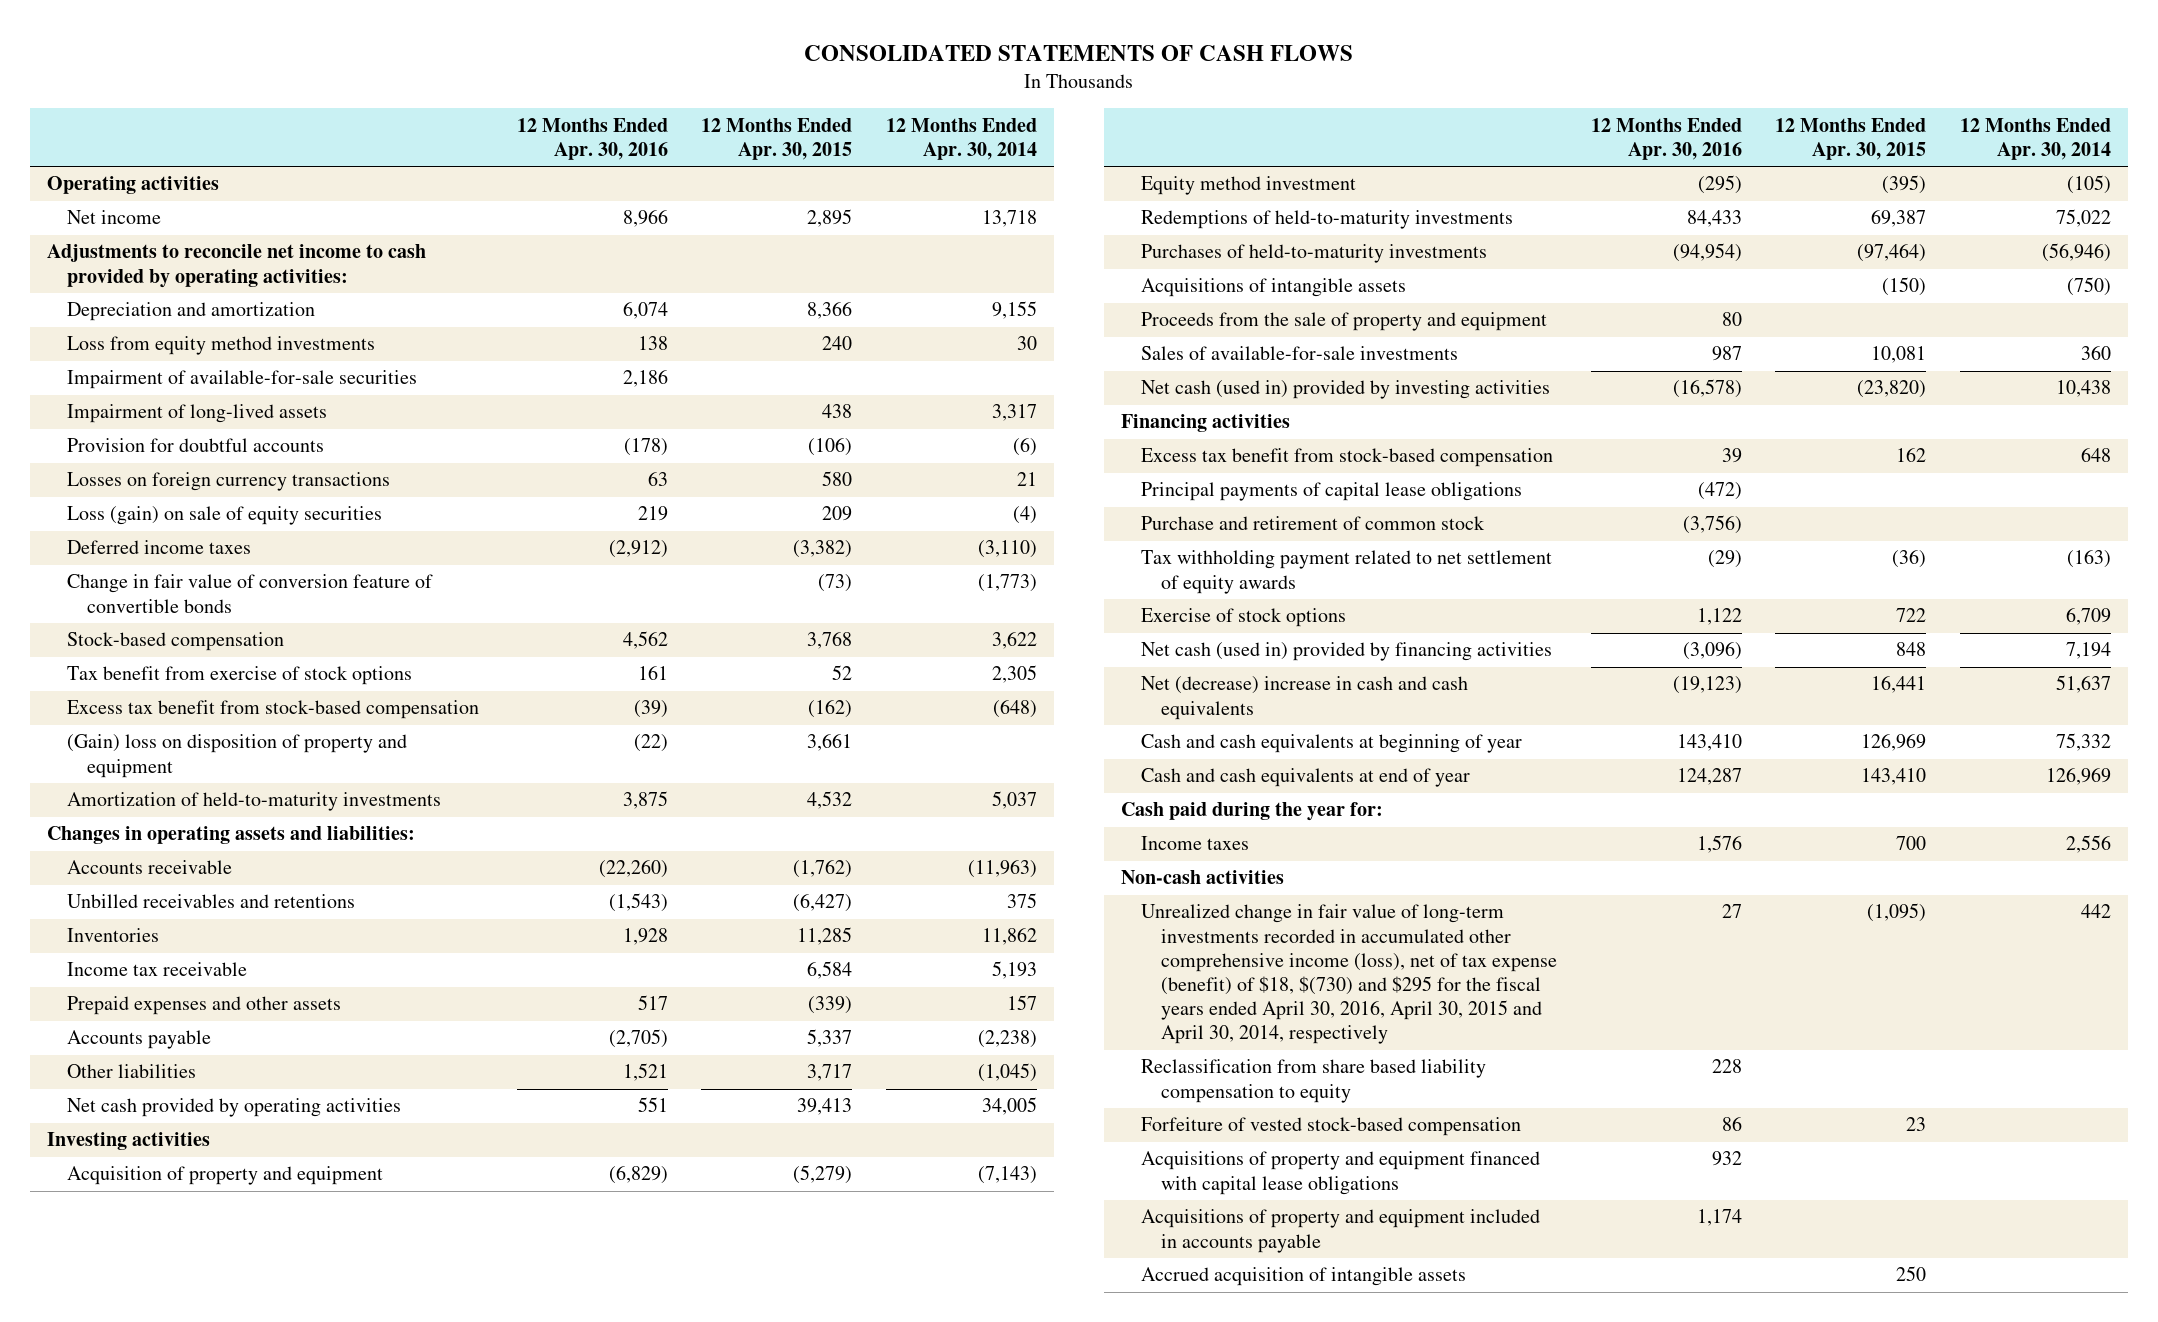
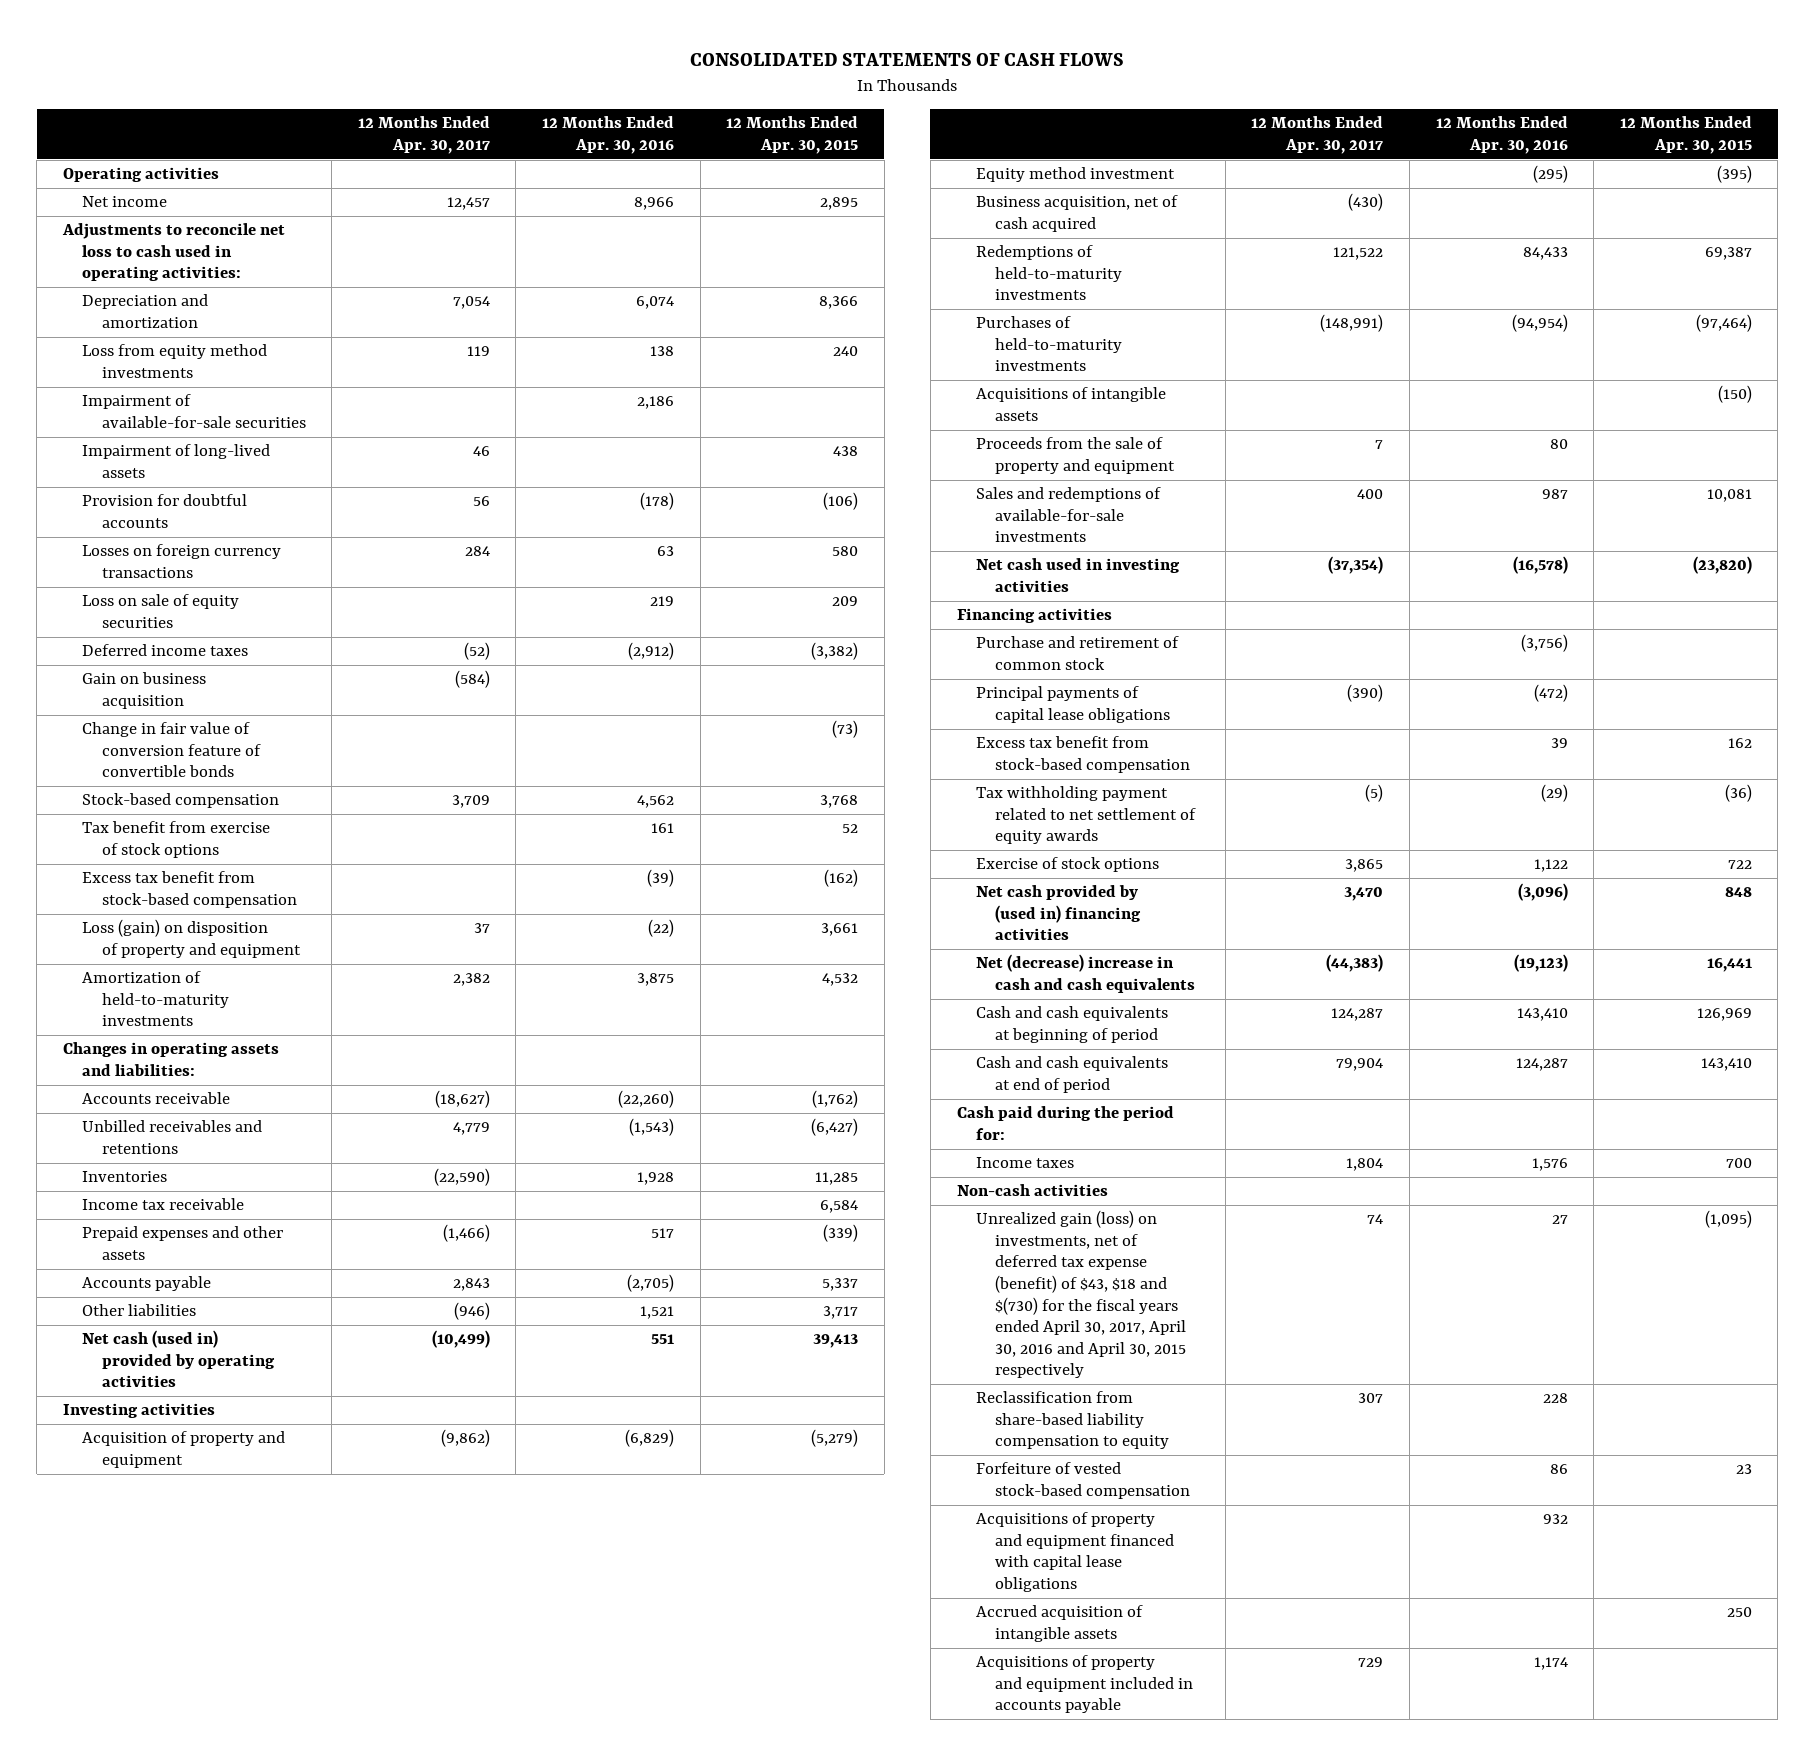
- | 12 Months Ended Apr. 30, 2016 | 12 Months Ended Apr. 30, 2015 | 12 Months Ended Apr. 30, 2014
+ | 12 Months Ended Apr. 30, 2017 | 12 Months Ended Apr. 30, 2016 | 12 Months Ended Apr. 30, 2015
- Adjustments to reconcile net income to cash provided by operating activities:
+ Adjustments to reconcile net loss to cash used in operating activities:
- Loss (gain) on sale of equity securities | 219 | 209 | (4)
+ Loss on sale of equity securities | | 219 | 209
+ Gain on business acquisition | (584) | |
- (Gain) loss on disposition of property and equipment | (22) | 3,661 |
+ Loss (gain) on disposition of property and equipment | 37 | (22) | 3,661
- Net cash provided by operating activities | 551 | 39,413 | 34,005
+ Net cash (used in) provided by operating activities | (10,499) | 551 | 39,413
+ Business acquisition, net of cash acquired | (430) | |
- Sales of available-for-sale investments | 987 | 10,081 | 360
- Net cash (used in) provided by investing activities | (16,578) | (23,820) | 10,438
+ Sales and redemptions of available-for-sale investments | 400 | 987 | 10,081
+ Net cash used in investing activities | (37,354) | (16,578) | (23,820)
moved down: Principal payments of capital lease obligations | (390) | (472) |
moved down: Excess tax benefit from stock-based compensation | | 39 | 162
- Net cash (used in) provided by financing activities | (3,096) | 848 | 7,194
+ Net cash provided by (used in) financing activities | 3,470 | (3,096) | 848
- Cash and cash equivalents at beginning of year | 143,410 | 126,969 | 75,332
- Cash and cash equivalents at end of year | 124,287 | 143,410 | 126,969
- Cash paid during the year for:
+ Cash and cash equivalents at beginning of period | 124,287 | 143,410 | 126,969
+ Cash and cash equivalents at end of period | 79,904 | 124,287 | 143,410
+ Cash paid during the period for:
- Unrealized change in fair value of long-term investments recorded in accumulated other comprehensive income (loss), net of tax expense (benefit) of $18, $(730) and $295 for the fiscal years ended April 30, 2016, April 30, 2015 and April 30, 2014, respectively | 27 | (1,095) | 442
- Reclassification from share based liability compensation to equity | 228 | |
+ Unrealized gain (loss) on investments, net of deferred tax expense (benefit) of $43, $18 and $(730) for the fiscal years ended April 30, 2017, April 30, 2016 and April 30, 2015 respectively | 74 | 27 | (1,095)
+ Reclassification from share-based liability compensation to equity | 307 | 228 |
moved down: Acquisitions of property and equipment included in accounts payable | 729 | 1,174 |

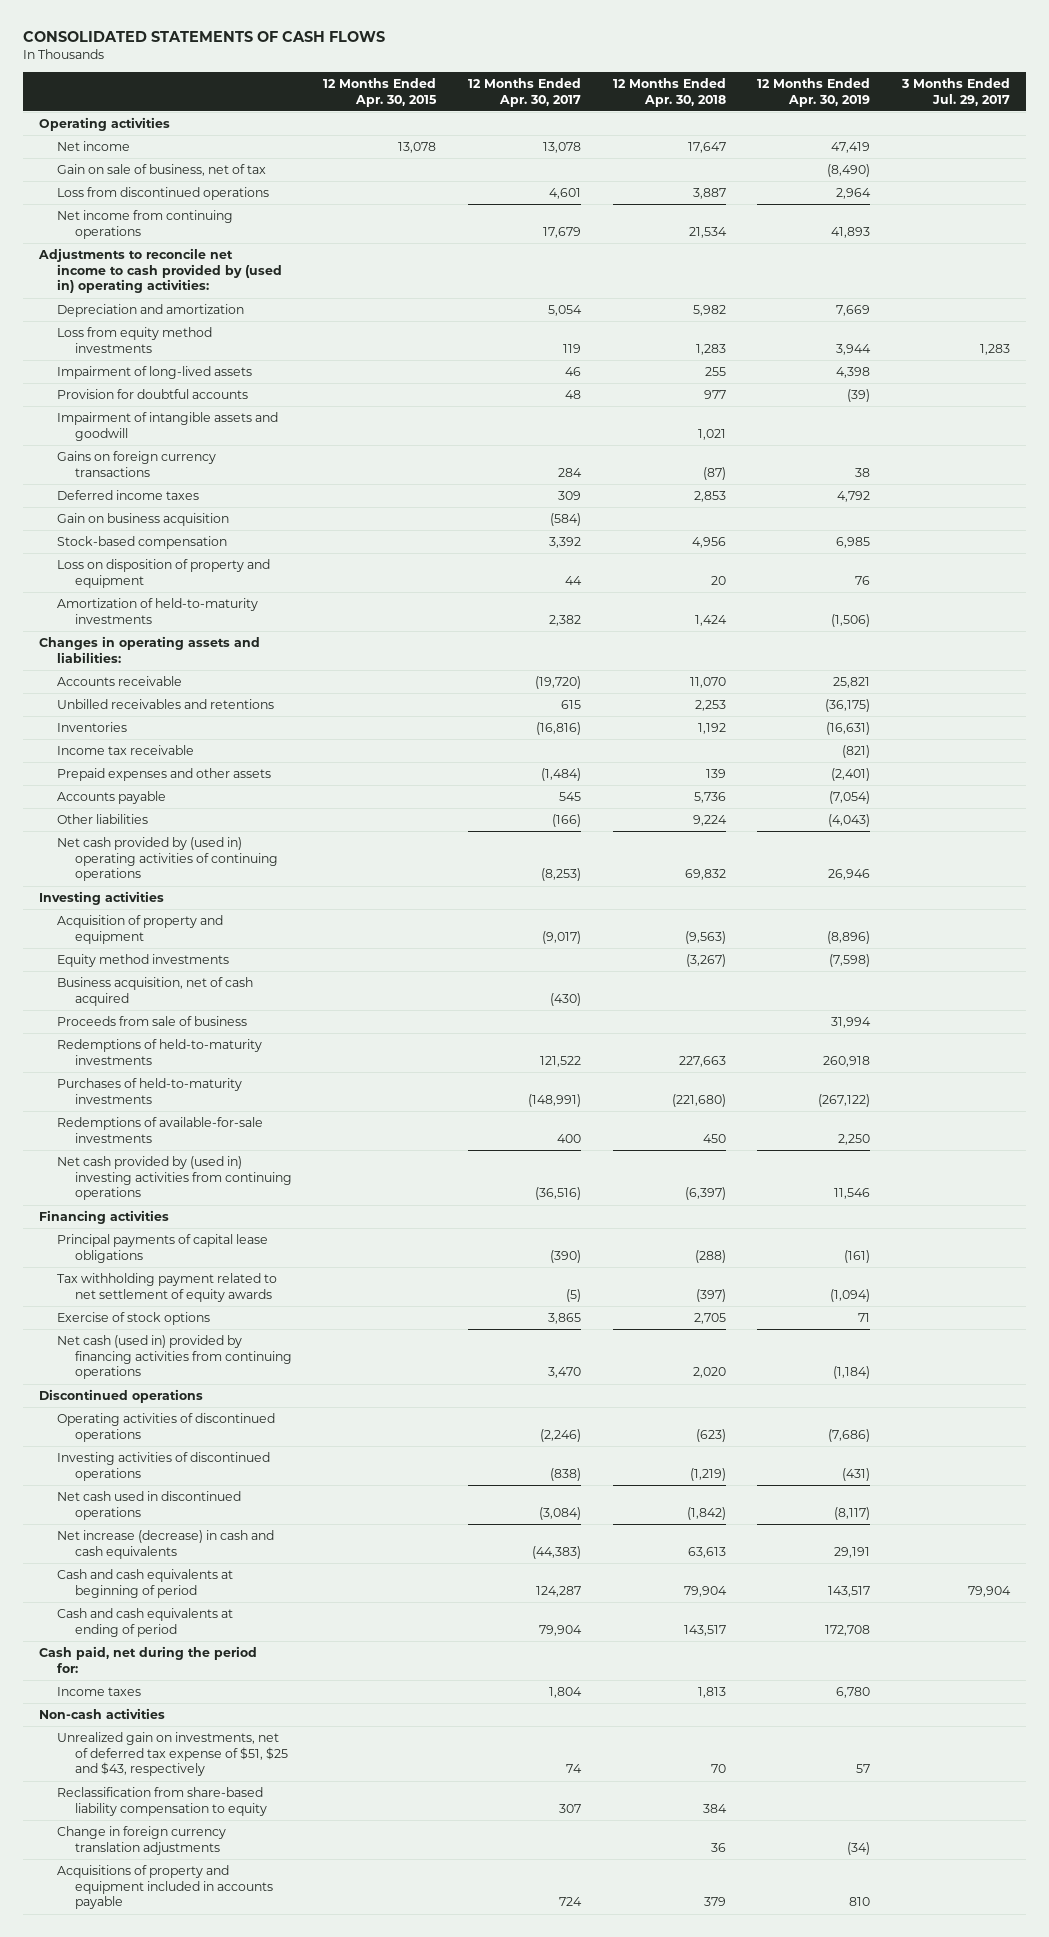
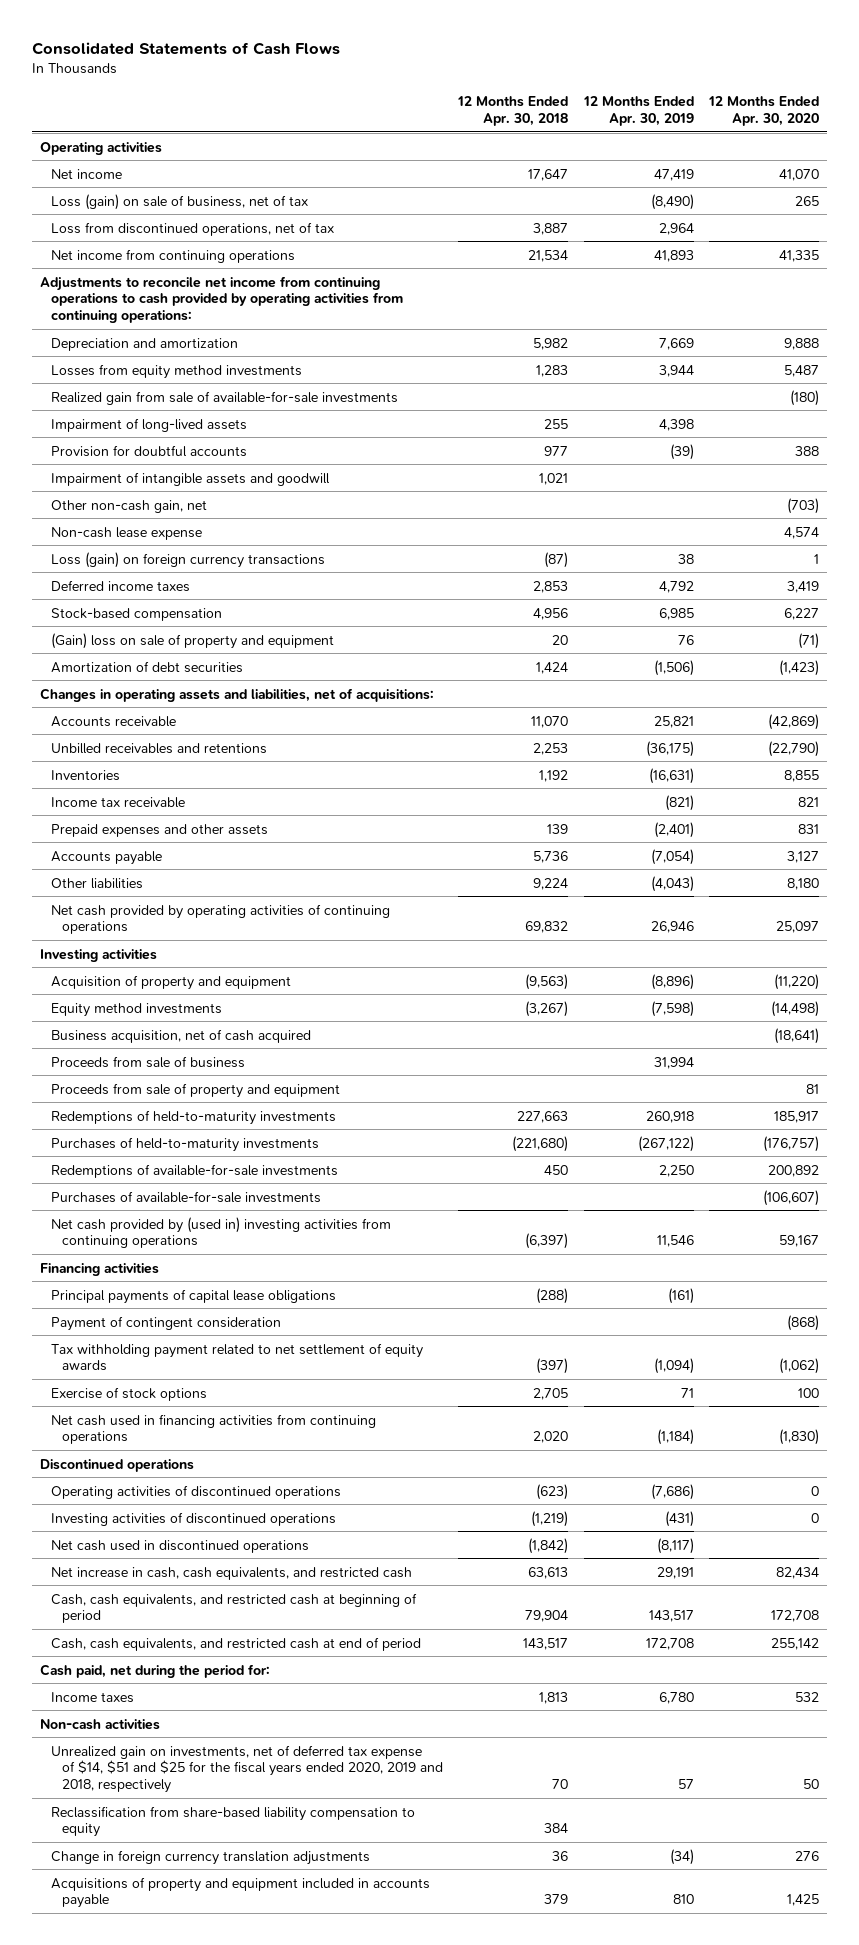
- CONSOLIDATED STATEMENTS OF CASH FLOWS
+ Consolidated Statements of Cash Flows
- | 12 Months Ended Apr. 30, 2015 | 12 Months Ended Apr. 30, 2017 | 12 Months Ended Apr. 30, 2018 | 12 Months Ended Apr. 30, 2019 | 3 Months Ended Jul. 29, 2017
+ | 12 Months Ended Apr. 30, 2018 | 12 Months Ended Apr. 30, 2019 | 12 Months Ended Apr. 30, 2020
- Gain on sale of business, net of tax | | | | (8,490) |
- Loss from discontinued operations | | 4,601 | 3,887 | 2,964 |
+ Loss (gain) on sale of business, net of tax | | (8,490) | 265
+ Loss from discontinued operations, net of tax | 3,887 | 2,964 |
- Adjustments to reconcile net income to cash provided by (used in) operating activities:
+ Adjustments to reconcile net income from continuing operations to cash provided by operating activities from continuing operations:
- Loss from equity method investments | | 119 | 1,283 | 3,944 | 1,283
+ Losses from equity method investments | 1,283 | 3,944 | 5,487
+ Realized gain from sale of available-for-sale investments | | | (180)
- Gains on foreign currency transactions | | 284 | (87) | 38 |
+ Other non-cash gain, net | | | (703)
+ Non-cash lease expense | | | 4,574
+ Loss (gain) on foreign currency transactions | (87) | 38 | 1
- Gain on business acquisition | | (584) | | |
- Loss on disposition of property and equipment | | 44 | 20 | 76 |
- Amortization of held-to-maturity investments | | 2,382 | 1,424 | (1,506) |
- Changes in operating assets and liabilities:
+ (Gain) loss on sale of property and equipment | 20 | 76 | (71)
+ Amortization of debt securities | 1,424 | (1,506) | (1,423)
+ Changes in operating assets and liabilities, net of acquisitions:
- Net cash provided by (used in) operating activities of continuing operations | | (8,253) | 69,832 | 26,946 |
+ Net cash provided by operating activities of continuing operations | 69,832 | 26,946 | 25,097
+ Proceeds from sale of property and equipment | | | 81
+ Purchases of available-for-sale investments | | | (106,607)
+ Payment of contingent consideration | | | (868)
- Net cash (used in) provided by financing activities from continuing operations | | 3,470 | 2,020 | (1,184) |
+ Net cash used in financing activities from continuing operations | 2,020 | (1,184) | (1,830)
- Net increase (decrease) in cash and cash equivalents | | (44,383) | 63,613 | 29,191 |
- Cash and cash equivalents at beginning of period | | 124,287 | 79,904 | 143,517 | 79,904
- Cash and cash equivalents at ending of period | | 79,904 | 143,517 | 172,708 |
+ Net increase in cash, cash equivalents, and restricted cash | 63,613 | 29,191 | 82,434
+ Cash, cash equivalents, and restricted cash at beginning of period | 79,904 | 143,517 | 172,708
+ Cash, cash equivalents, and restricted cash at end of period | 143,517 | 172,708 | 255,142
- Unrealized gain on investments, net of deferred tax expense of $51, $25 and $43, respectively | | 74 | 70 | 57 |
+ Unrealized gain on investments, net of deferred tax expense of $14, $51 and $25 for the fiscal years ended 2020, 2019 and 2018, respectively | 70 | 57 | 50

